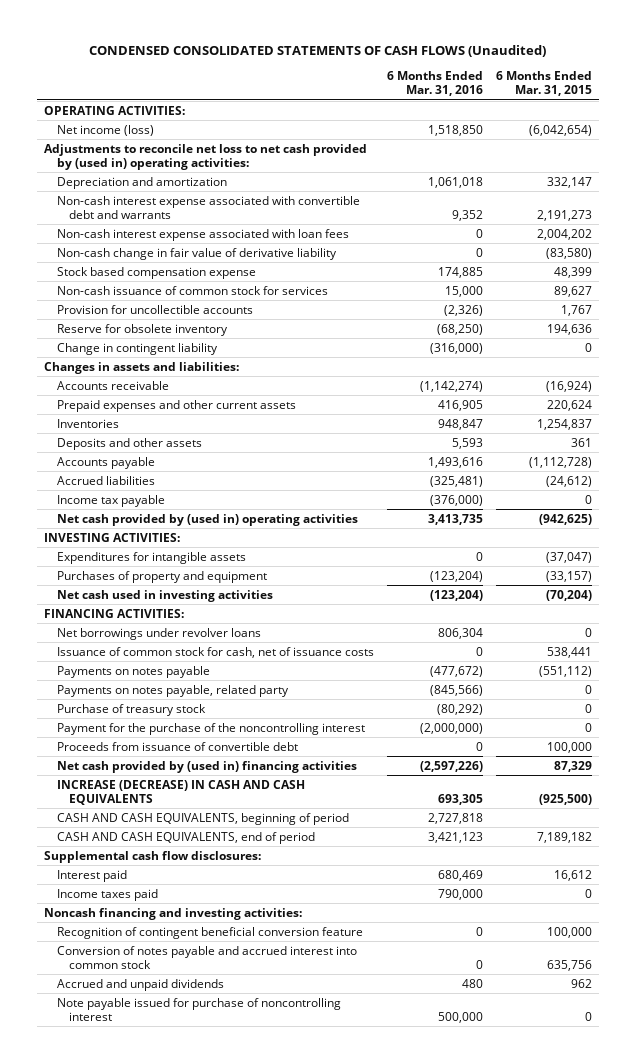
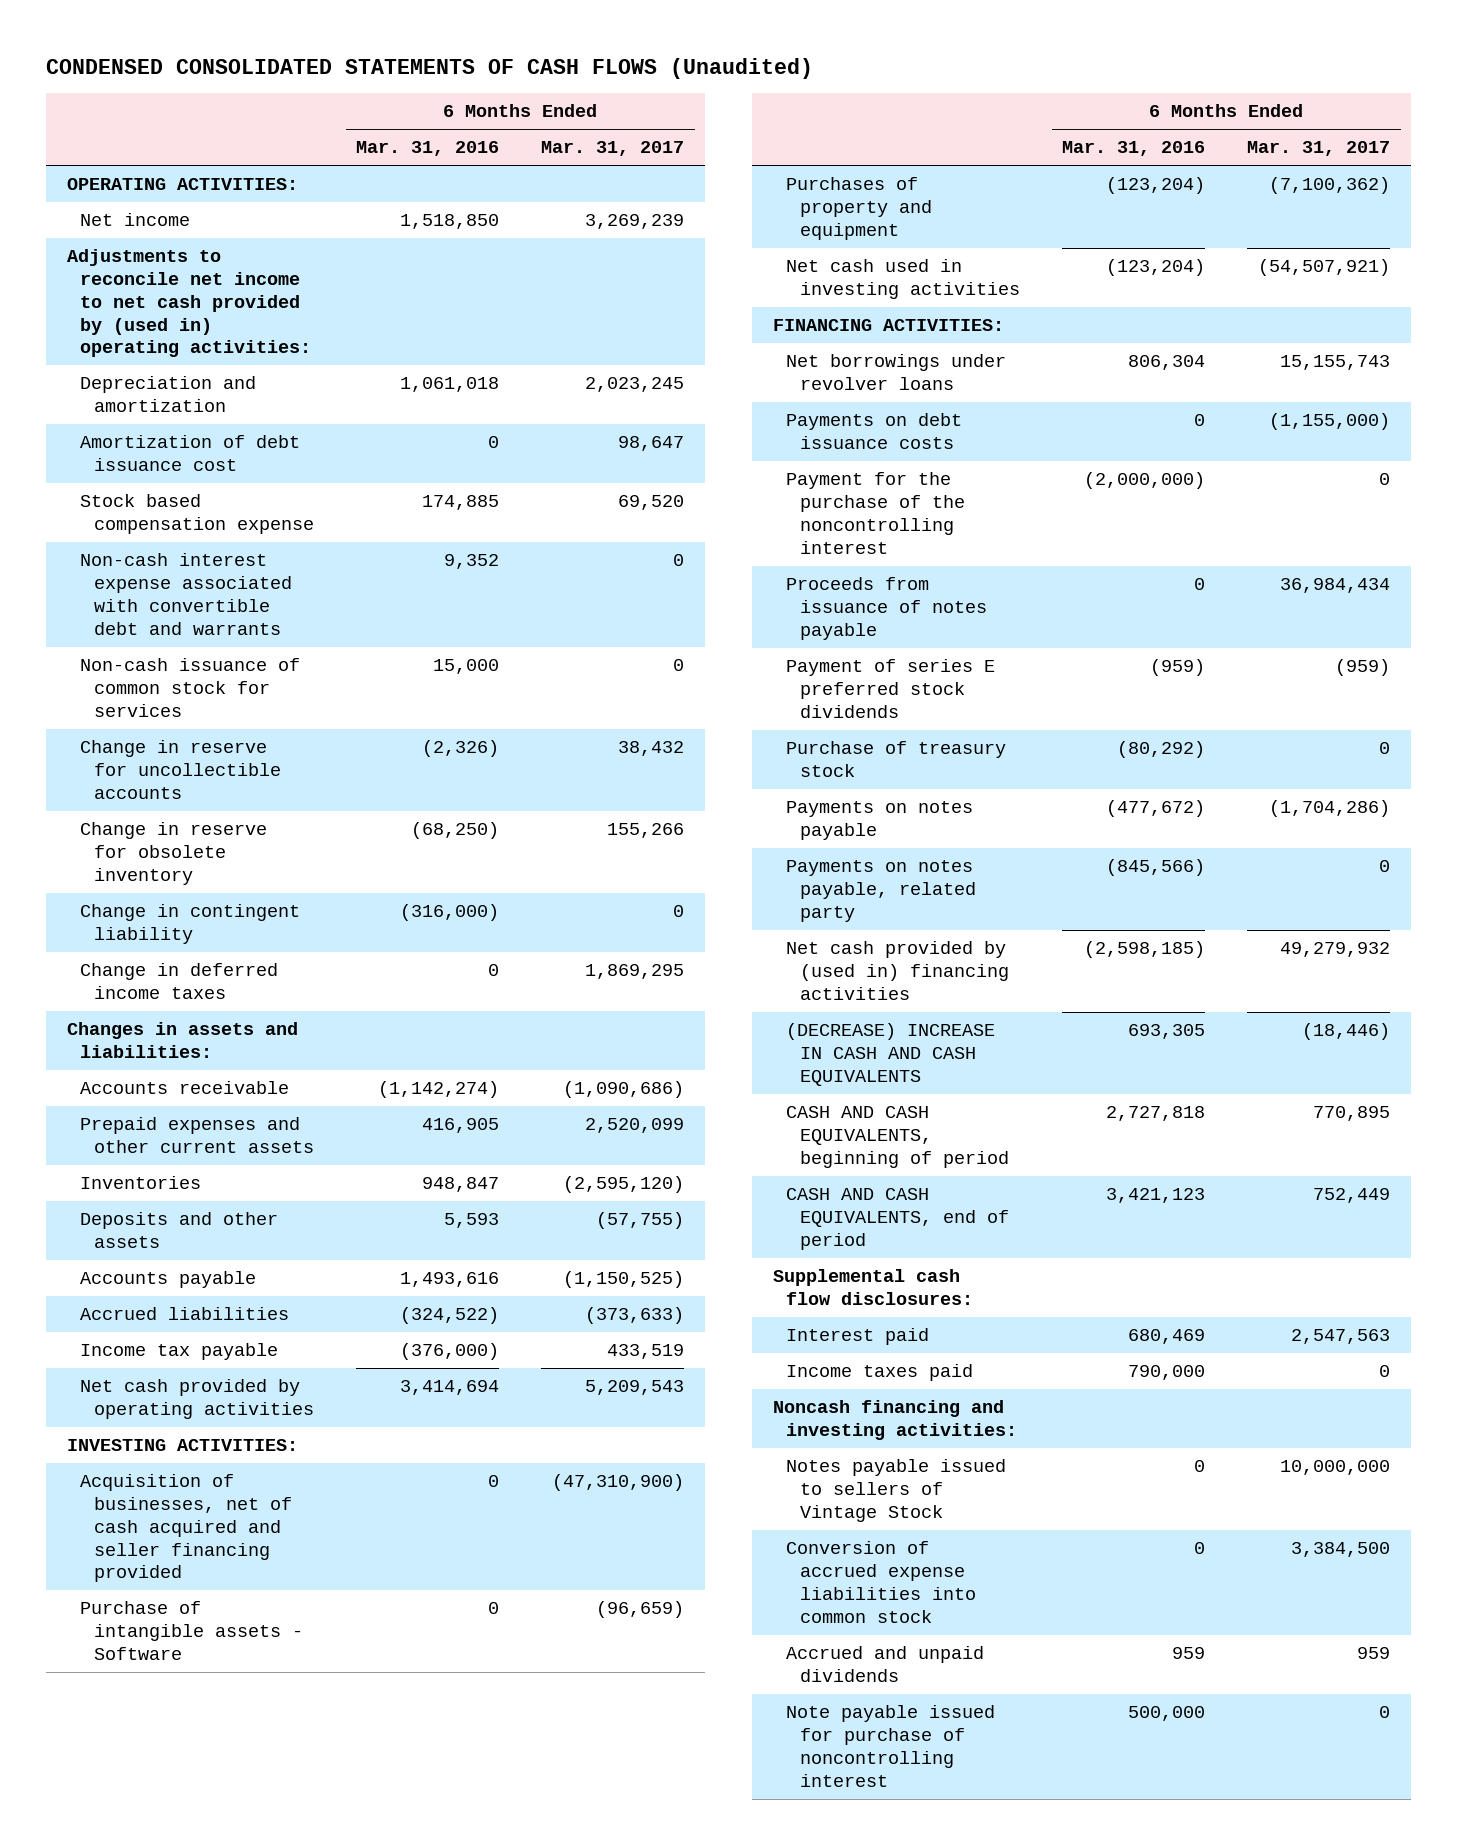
- | 6 Months Ended Mar. 31, 2016 | 6 Months Ended Mar. 31, 2015
+ | 6 Months Ended Mar. 31, 2016 | 6 Months Ended Mar. 31, 2017
- Net income (loss) | 1,518,850 | (6,042,654)
- Adjustments to reconcile net loss to net cash provided by (used in) operating activities:
+ Net income | 1,518,850 | 3,269,239
+ Adjustments to reconcile net income to net cash provided by (used in) operating activities:
- Non-cash interest expense associated with loan fees | 0 | 2,004,202
- Non-cash change in fair value of derivative liability | 0 | (83,580)
+ Amortization of debt issuance cost | 0 | 98,647
moved down: Non-cash interest expense associated with convertible debt and warrants | 9,352 | 0
- Provision for uncollectible accounts | (2,326) | 1,767
- Reserve for obsolete inventory | (68,250) | 194,636
+ Change in reserve for uncollectible accounts | (2,326) | 38,432
+ Change in reserve for obsolete inventory | (68,250) | 155,266
+ Change in deferred income taxes | 0 | 1,869,295
- Accrued liabilities | (325,481) | (24,612)
+ Accrued liabilities | (324,522) | (373,633)
- Net cash provided by (used in) operating activities | 3,413,735 | (942,625)
+ Net cash provided by operating activities | 3,414,694 | 5,209,543
- Expenditures for intangible assets | 0 | (37,047)
+ Acquisition of businesses, net of cash acquired and seller financing provided | 0 | (47,310,900)
+ Purchase of intangible assets - Software | 0 | (96,659)
- Issuance of common stock for cash, net of issuance costs | 0 | 538,441
+ Payments on debt issuance costs | 0 | (1,155,000)
moved up: Payment for the purchase of the noncontrolling interest | (2,000,000) | 0
+ Proceeds from issuance of notes payable | 0 | 36,984,434
+ Payment of series E preferred stock dividends | (959) | (959)
moved up: Purchase of treasury stock | (80,292) | 0
- Proceeds from issuance of convertible debt | 0 | 100,000
- Net cash provided by (used in) financing activities | (2,597,226) | 87,329
- INCREASE (DECREASE) IN CASH AND CASH EQUIVALENTS | 693,305 | (925,500)
+ Net cash provided by (used in) financing activities | (2,598,185) | 49,279,932
+ (DECREASE) INCREASE IN CASH AND CASH EQUIVALENTS | 693,305 | (18,446)
- Recognition of contingent beneficial conversion feature | 0 | 100,000
- Conversion of notes payable and accrued interest into common stock | 0 | 635,756
- Accrued and unpaid dividends | 480 | 962
+ Notes payable issued to sellers of Vintage Stock | 0 | 10,000,000
+ Conversion of accrued expense liabilities into common stock | 0 | 3,384,500
+ Accrued and unpaid dividends | 959 | 959

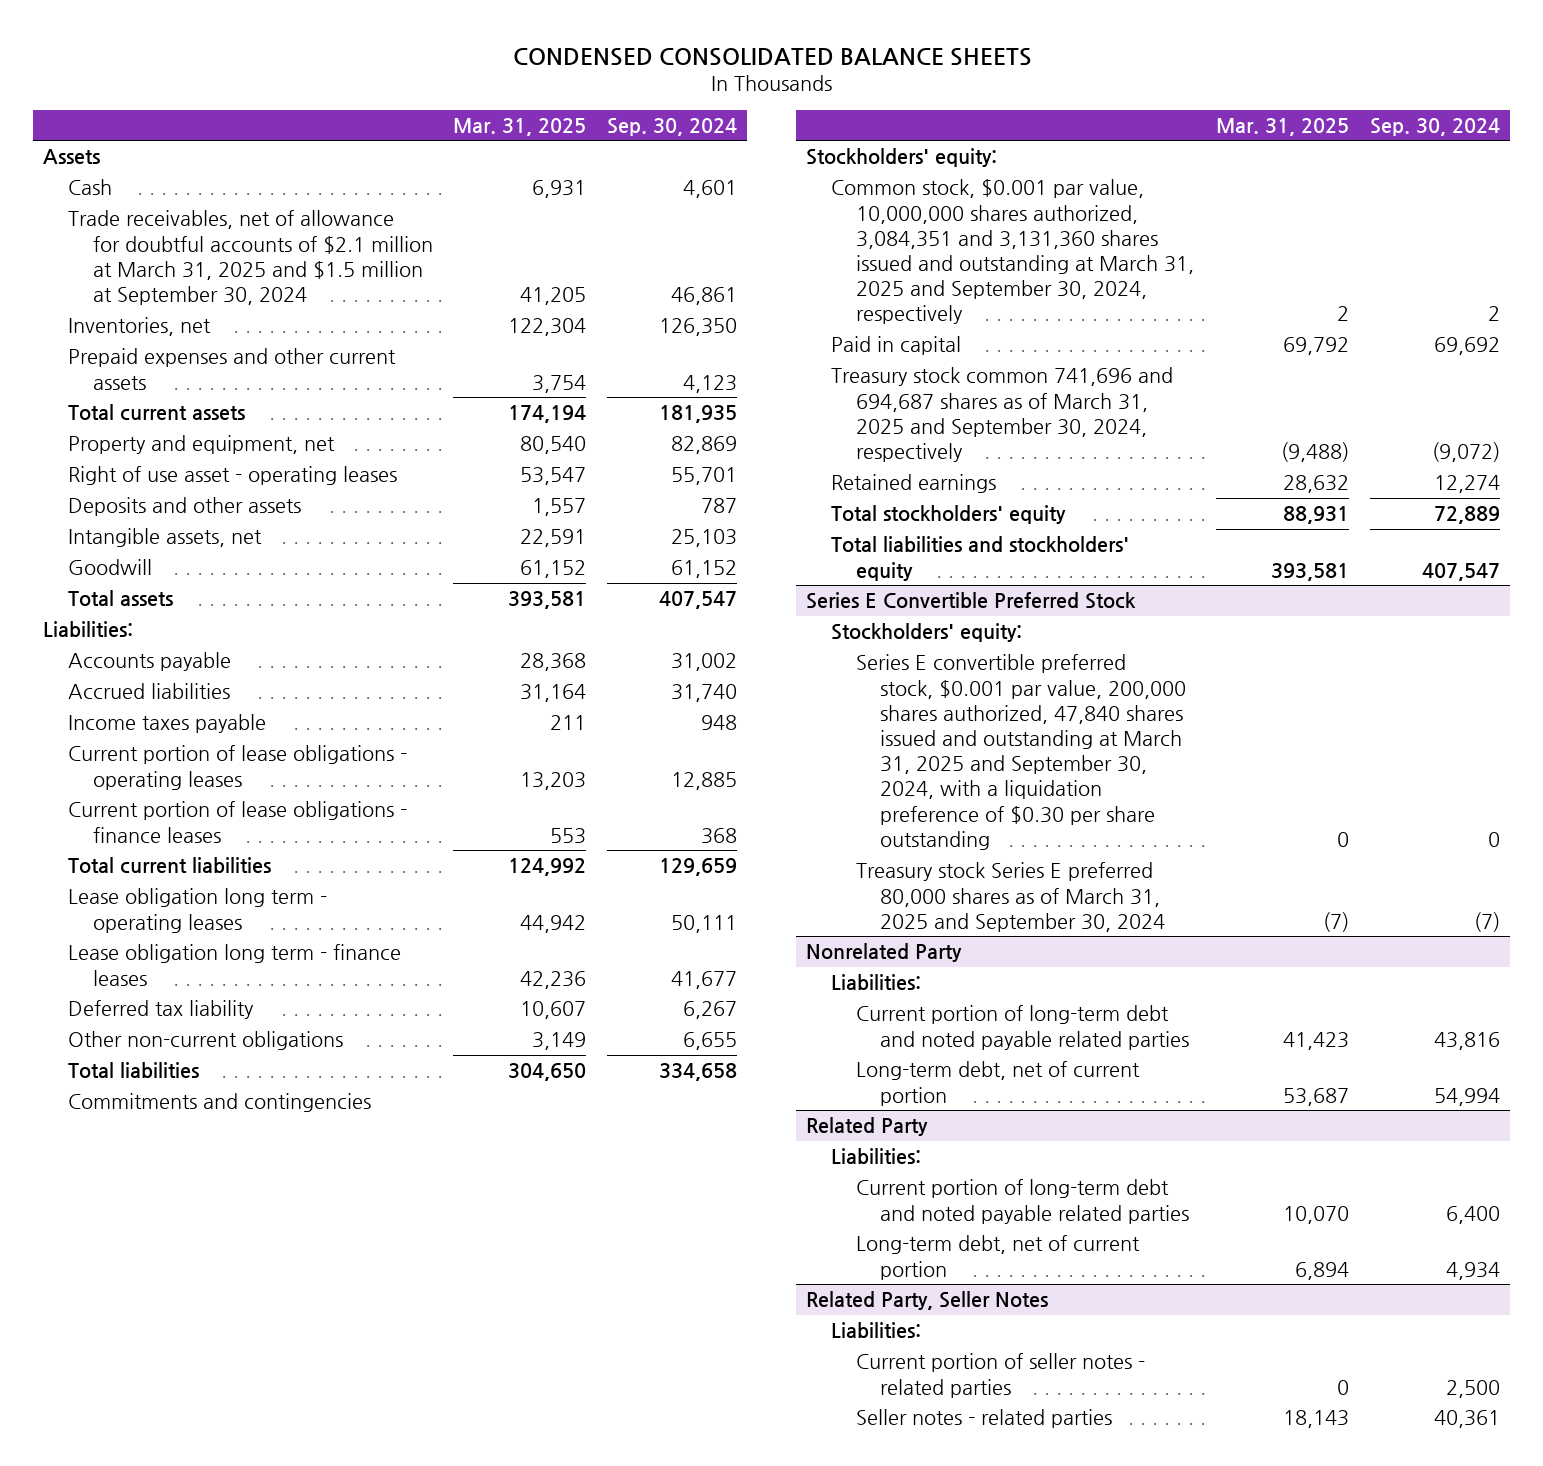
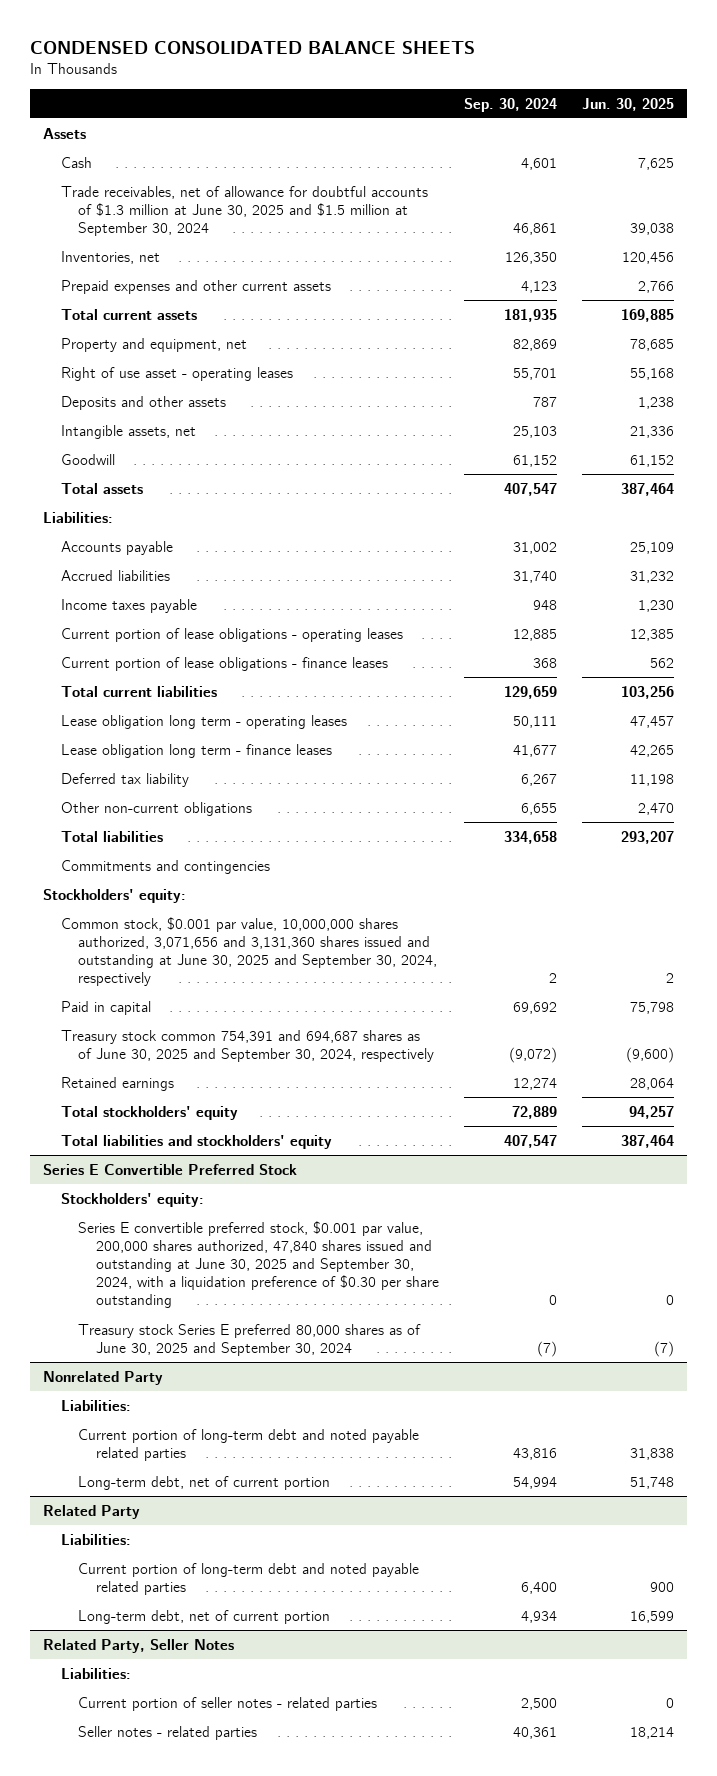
- | Mar. 31, 2025 | Sep. 30, 2024
+ | Sep. 30, 2024 | Jun. 30, 2025
- Trade receivables, net of allowance for doubtful accounts of $2.1 million at March 31, 2025 and $1.5 million at September 30, 2024 | 41,205 | 46,861
+ Trade receivables, net of allowance for doubtful accounts of $1.3 million at June 30, 2025 and $1.5 million at September 30, 2024 | 46,861 | 39,038
- Common stock, $0.001 par value, 10,000,000 shares authorized, 3,084,351 and 3,131,360 shares issued and outstanding at March 31, 2025 and September 30, 2024, respectively | 2 | 2
+ Common stock, $0.001 par value, 10,000,000 shares authorized, 3,071,656 and 3,131,360 shares issued and outstanding at June 30, 2025 and September 30, 2024, respectively | 2 | 2
- Treasury stock common 741,696 and 694,687 shares as of March 31, 2025 and September 30, 2024, respectively | (9,488) | (9,072)
+ Treasury stock common 754,391 and 694,687 shares as of June 30, 2025 and September 30, 2024, respectively | (9,072) | (9,600)
@ Series E Convertible Preferred Stock
- Series E convertible preferred stock, $0.001 par value, 200,000 shares authorized, 47,840 shares issued and outstanding at March 31, 2025 and September 30, 2024, with a liquidation preference of $0.30 per share outstanding | 0 | 0
- Treasury stock Series E preferred 80,000 shares as of March 31, 2025 and September 30, 2024 | (7) | (7)
+ Series E convertible preferred stock, $0.001 par value, 200,000 shares authorized, 47,840 shares issued and outstanding at June 30, 2025 and September 30, 2024, with a liquidation preference of $0.30 per share outstanding | 0 | 0
+ Treasury stock Series E preferred 80,000 shares as of June 30, 2025 and September 30, 2024 | (7) | (7)

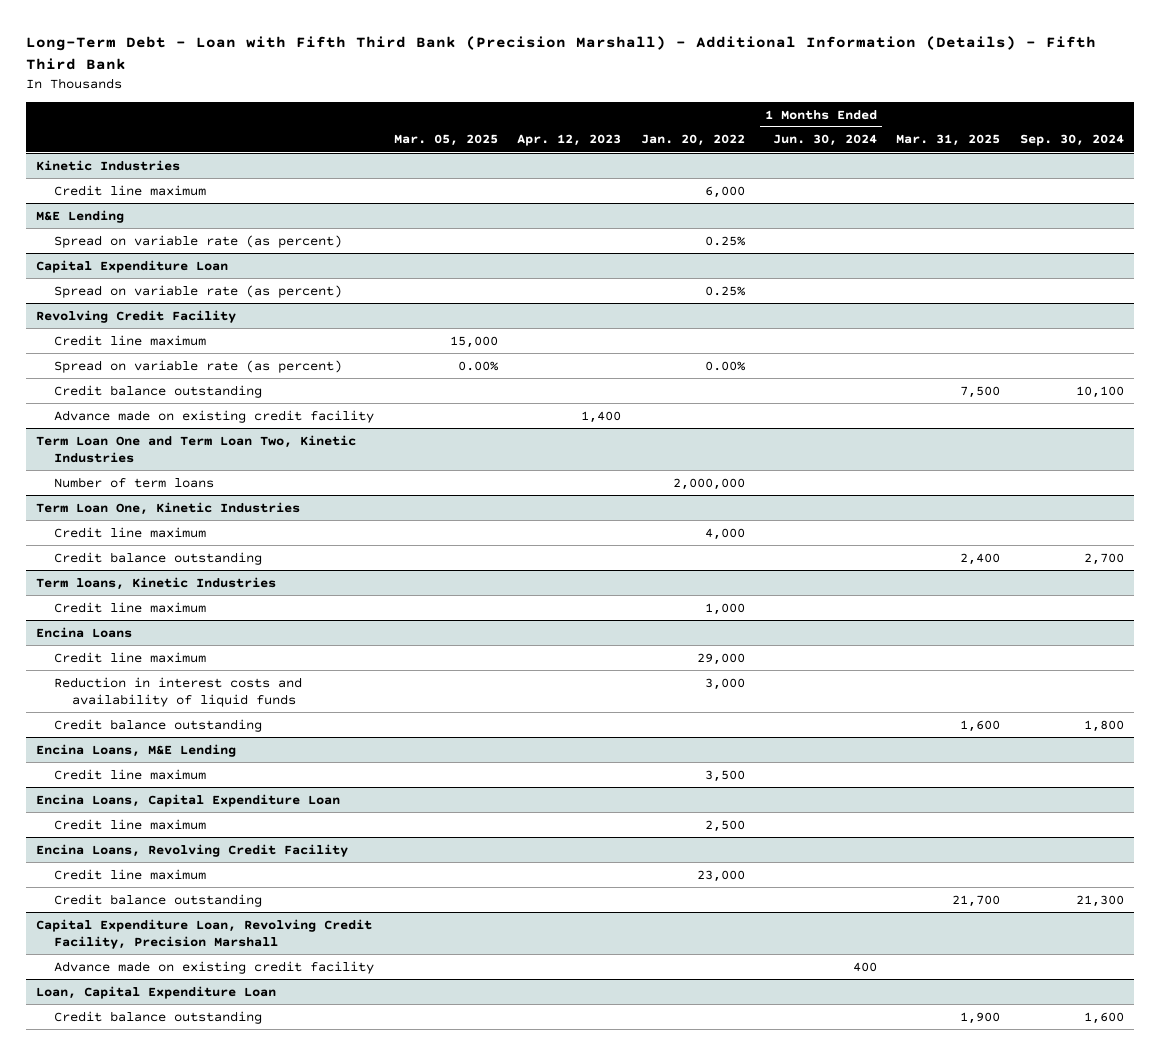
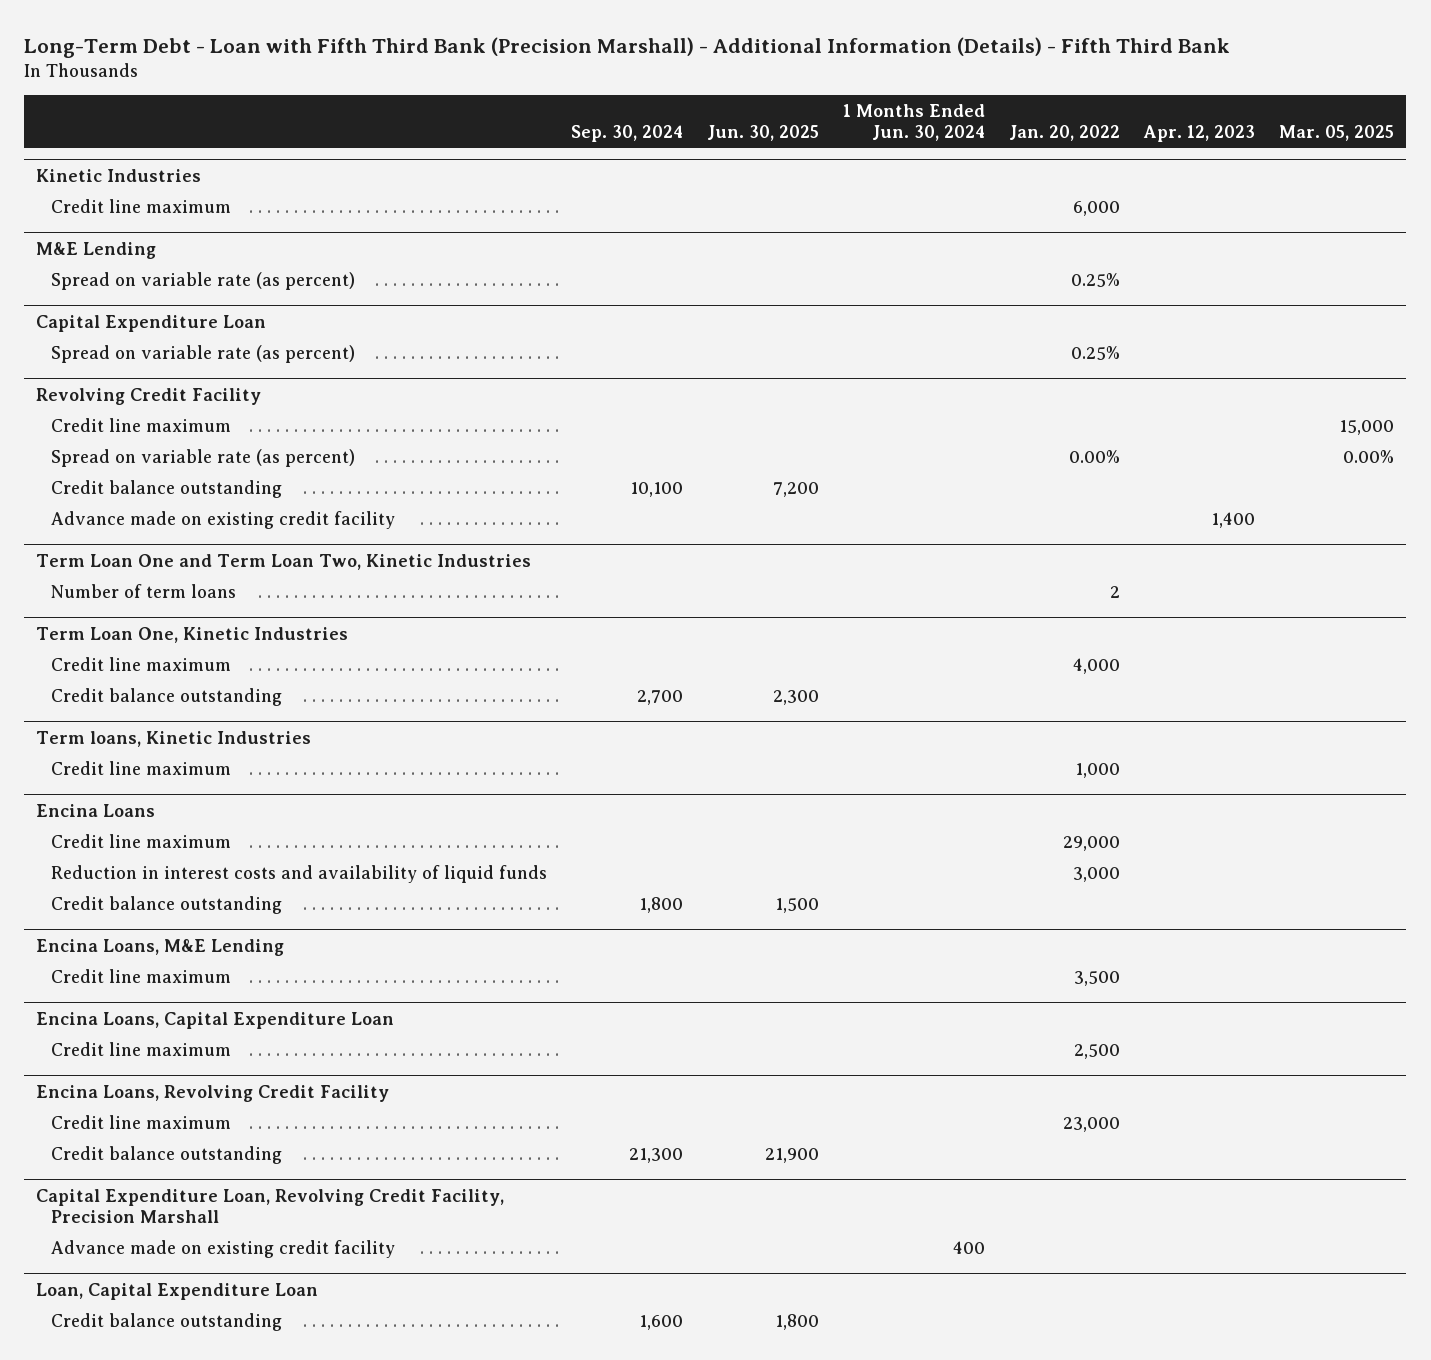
- | Mar. 05, 2025 | Apr. 12, 2023 | Jan. 20, 2022 | 1 Months Ended Jun. 30, 2024 | Mar. 31, 2025 | Sep. 30, 2024
+ | Sep. 30, 2024 | Jun. 30, 2025 | 1 Months Ended Jun. 30, 2024 | Jan. 20, 2022 | Apr. 12, 2023 | Mar. 05, 2025
@ Term Loan One and Term Loan Two, Kinetic Industries
- Number of term loans | | | 2,000,000 | | |
+ Number of term loans | | | | 2 | |

